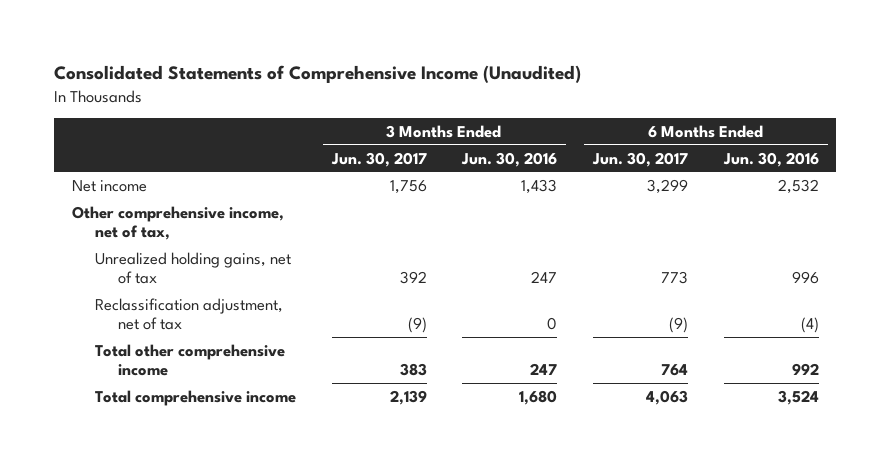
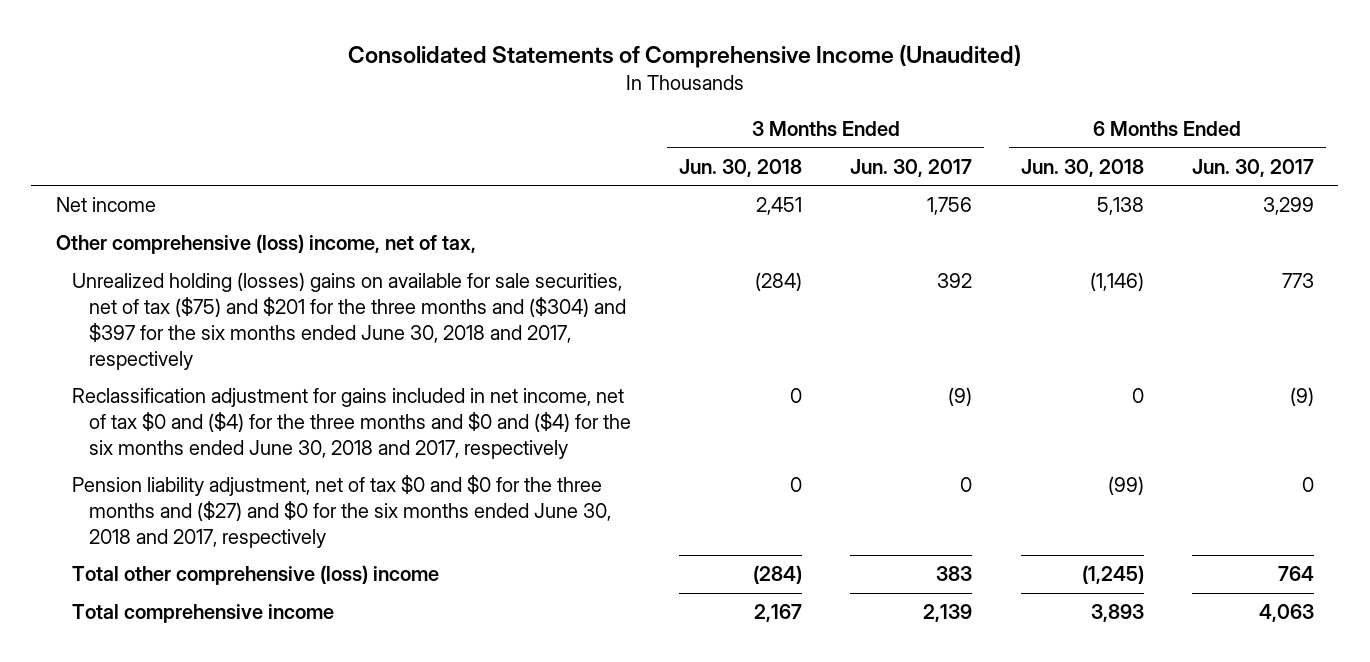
- | 3 Months Ended Jun. 30, 2017 | 3 Months Ended Jun. 30, 2016 | 6 Months Ended Jun. 30, 2017 | 6 Months Ended Jun. 30, 2016
+ | 3 Months Ended Jun. 30, 2018 | 3 Months Ended Jun. 30, 2017 | 6 Months Ended Jun. 30, 2018 | 6 Months Ended Jun. 30, 2017
- Other comprehensive income, net of tax,
- Unrealized holding gains, net of tax | 392 | 247 | 773 | 996
- Reclassification adjustment, net of tax | (9) | 0 | (9) | (4)
- Total other comprehensive income | 383 | 247 | 764 | 992
+ Other comprehensive (loss) income, net of tax,
+ Unrealized holding (losses) gains on available for sale securities, net of tax ($75) and $201 for the three months and ($304) and $397 for the six months ended June 30, 2018 and 2017, respectively | (284) | 392 | (1,146) | 773
+ Reclassification adjustment for gains included in net income, net of tax $0 and ($4) for the three months and $0 and ($4) for the six months ended June 30, 2018 and 2017, respectively | 0 | (9) | 0 | (9)
+ Pension liability adjustment, net of tax $0 and $0 for the three months and ($27) and $0 for the six months ended June 30, 2018 and 2017, respectively | 0 | 0 | (99) | 0
+ Total other comprehensive (loss) income | (284) | 383 | (1,245) | 764

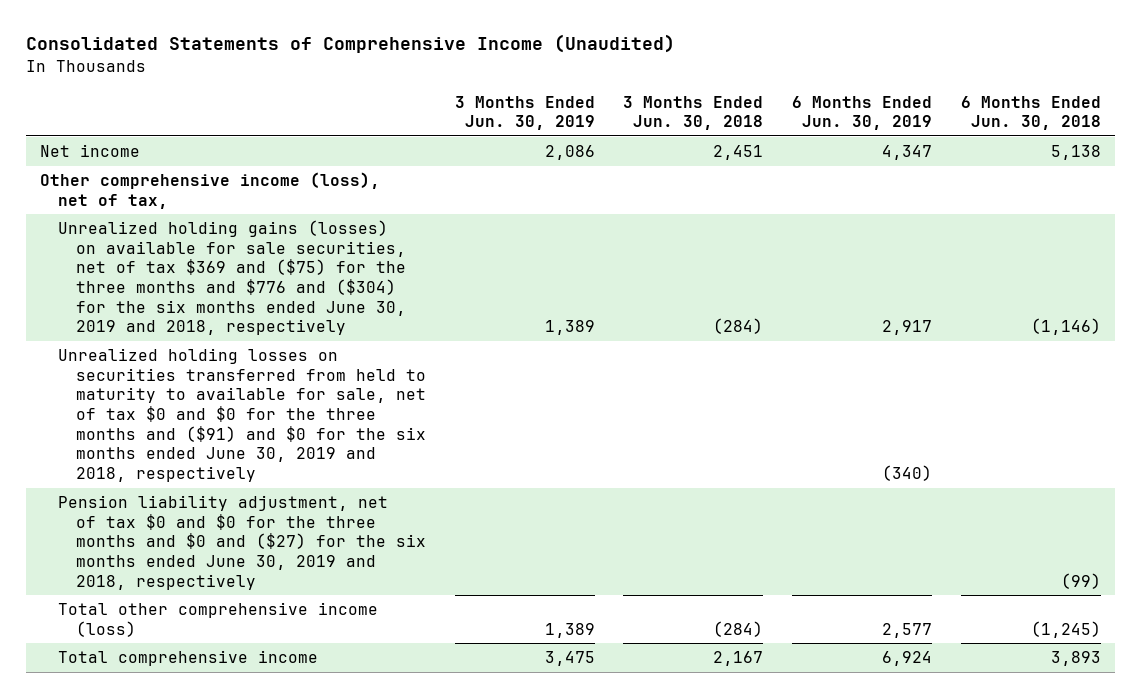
- | 3 Months Ended Jun. 30, 2018 | 3 Months Ended Jun. 30, 2017 | 6 Months Ended Jun. 30, 2018 | 6 Months Ended Jun. 30, 2017
+ | 3 Months Ended Jun. 30, 2019 | 3 Months Ended Jun. 30, 2018 | 6 Months Ended Jun. 30, 2019 | 6 Months Ended Jun. 30, 2018
- Other comprehensive (loss) income, net of tax,
- Unrealized holding (losses) gains on available for sale securities, net of tax ($75) and $201 for the three months and ($304) and $397 for the six months ended June 30, 2018 and 2017, respectively | (284) | 392 | (1,146) | 773
- Reclassification adjustment for gains included in net income, net of tax $0 and ($4) for the three months and $0 and ($4) for the six months ended June 30, 2018 and 2017, respectively | 0 | (9) | 0 | (9)
- Pension liability adjustment, net of tax $0 and $0 for the three months and ($27) and $0 for the six months ended June 30, 2018 and 2017, respectively | 0 | 0 | (99) | 0
- Total other comprehensive (loss) income | (284) | 383 | (1,245) | 764
+ Other comprehensive income (loss), net of tax,
+ Unrealized holding gains (losses) on available for sale securities, net of tax $369 and ($75) for the three months and $776 and ($304) for the six months ended June 30, 2019 and 2018, respectively | 1,389 | (284) | 2,917 | (1,146)
+ Unrealized holding losses on securities transferred from held to maturity to available for sale, net of tax $0 and $0 for the three months and ($91) and $0 for the six months ended June 30, 2019 and 2018, respectively | | | (340) |
+ Pension liability adjustment, net of tax $0 and $0 for the three months and $0 and ($27) for the six months ended June 30, 2019 and 2018, respectively | | | | (99)
+ Total other comprehensive income (loss) | 1,389 | (284) | 2,577 | (1,245)

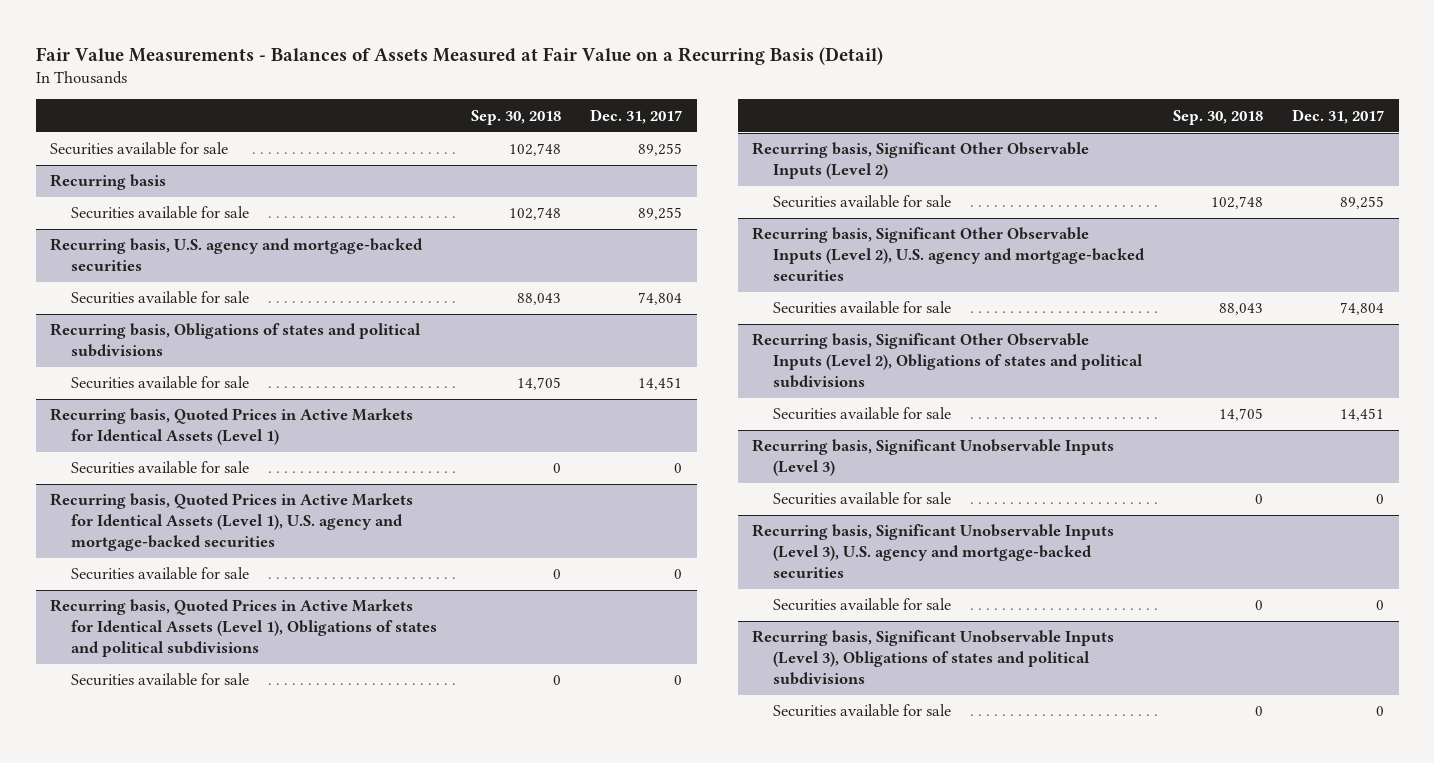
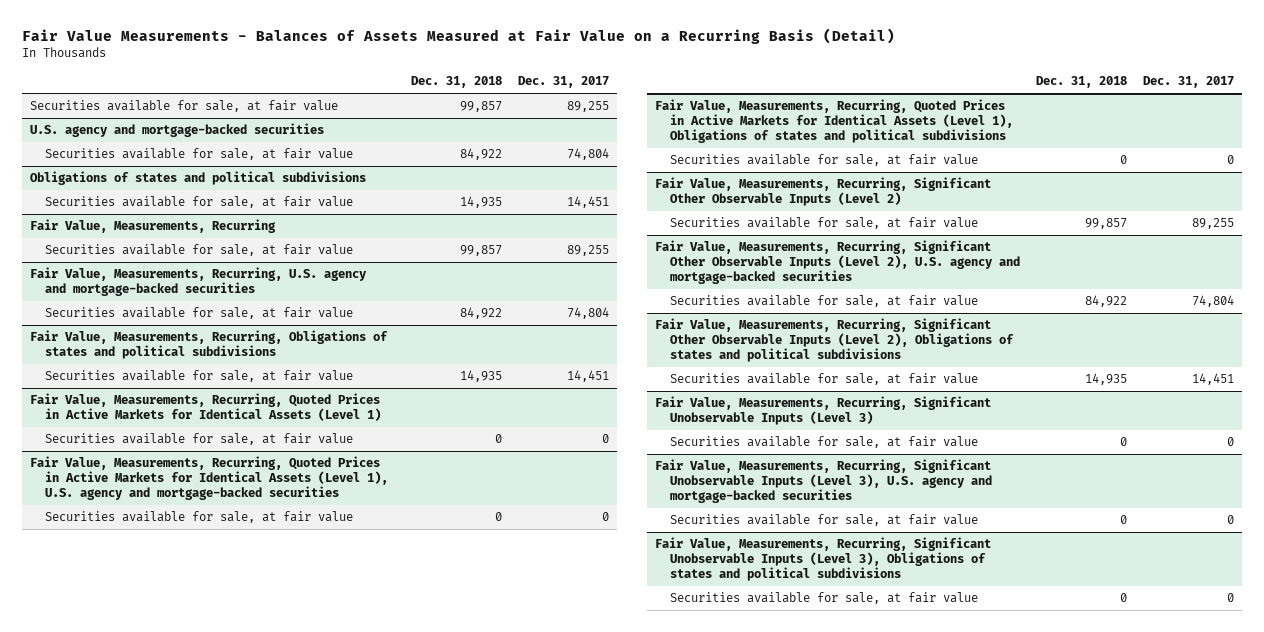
- | Sep. 30, 2018 | Dec. 31, 2017
+ | Dec. 31, 2018 | Dec. 31, 2017
- Securities available for sale | 102,748 | 89,255
- Recurring basis
- Securities available for sale | 102,748 | 89,255
- Recurring basis, U.S. agency and mortgage-backed securities
- Securities available for sale | 88,043 | 74,804
- Recurring basis, Obligations of states and political subdivisions
- Securities available for sale | 14,705 | 14,451
- Recurring basis, Quoted Prices in Active Markets for Identical Assets (Level 1)
- Securities available for sale | 0 | 0
- Recurring basis, Quoted Prices in Active Markets for Identical Assets (Level 1), U.S. agency and mortgage-backed securities
- Securities available for sale | 0 | 0
- Recurring basis, Quoted Prices in Active Markets for Identical Assets (Level 1), Obligations of states and political subdivisions
- Securities available for sale | 0 | 0
- Recurring basis, Significant Other Observable Inputs (Level 2)
- Securities available for sale | 102,748 | 89,255
- Recurring basis, Significant Other Observable Inputs (Level 2), U.S. agency and mortgage-backed securities
- Securities available for sale | 88,043 | 74,804
- Recurring basis, Significant Other Observable Inputs (Level 2), Obligations of states and political subdivisions
- Securities available for sale | 14,705 | 14,451
- Recurring basis, Significant Unobservable Inputs (Level 3)
- Securities available for sale | 0 | 0
- Recurring basis, Significant Unobservable Inputs (Level 3), U.S. agency and mortgage-backed securities
- Securities available for sale | 0 | 0
- Recurring basis, Significant Unobservable Inputs (Level 3), Obligations of states and political subdivisions
- Securities available for sale | 0 | 0
+ Securities available for sale, at fair value | 99,857 | 89,255
+ U.S. agency and mortgage-backed securities
+ Securities available for sale, at fair value | 84,922 | 74,804
+ Obligations of states and political subdivisions
+ Securities available for sale, at fair value | 14,935 | 14,451
+ Fair Value, Measurements, Recurring
+ Securities available for sale, at fair value | 99,857 | 89,255
+ Fair Value, Measurements, Recurring, U.S. agency and mortgage-backed securities
+ Securities available for sale, at fair value | 84,922 | 74,804
+ Fair Value, Measurements, Recurring, Obligations of states and political subdivisions
+ Securities available for sale, at fair value | 14,935 | 14,451
+ Fair Value, Measurements, Recurring, Quoted Prices in Active Markets for Identical Assets (Level 1)
+ Securities available for sale, at fair value | 0 | 0
+ Fair Value, Measurements, Recurring, Quoted Prices in Active Markets for Identical Assets (Level 1), U.S. agency and mortgage-backed securities
+ Securities available for sale, at fair value | 0 | 0
+ Fair Value, Measurements, Recurring, Quoted Prices in Active Markets for Identical Assets (Level 1), Obligations of states and political subdivisions
+ Securities available for sale, at fair value | 0 | 0
+ Fair Value, Measurements, Recurring, Significant Other Observable Inputs (Level 2)
+ Securities available for sale, at fair value | 99,857 | 89,255
+ Fair Value, Measurements, Recurring, Significant Other Observable Inputs (Level 2), U.S. agency and mortgage-backed securities
+ Securities available for sale, at fair value | 84,922 | 74,804
+ Fair Value, Measurements, Recurring, Significant Other Observable Inputs (Level 2), Obligations of states and political subdivisions
+ Securities available for sale, at fair value | 14,935 | 14,451
+ Fair Value, Measurements, Recurring, Significant Unobservable Inputs (Level 3)
+ Securities available for sale, at fair value | 0 | 0
+ Fair Value, Measurements, Recurring, Significant Unobservable Inputs (Level 3), U.S. agency and mortgage-backed securities
+ Securities available for sale, at fair value | 0 | 0
+ Fair Value, Measurements, Recurring, Significant Unobservable Inputs (Level 3), Obligations of states and political subdivisions
+ Securities available for sale, at fair value | 0 | 0

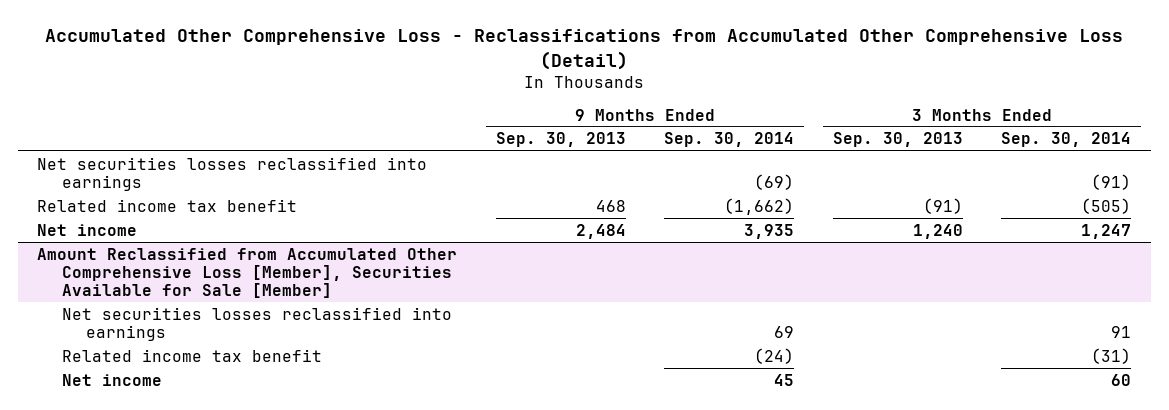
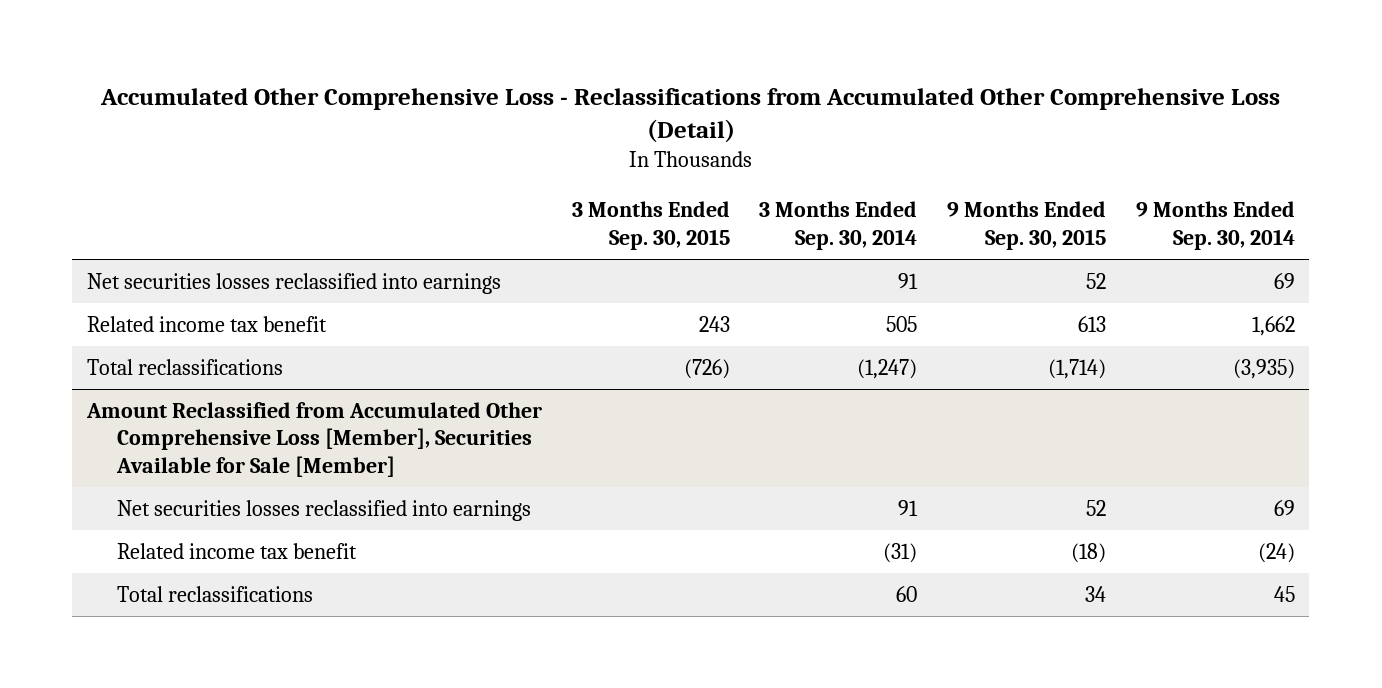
- | 9 Months Ended Sep. 30, 2013 | 9 Months Ended Sep. 30, 2014 | 3 Months Ended Sep. 30, 2013 | 3 Months Ended Sep. 30, 2014
+ | 3 Months Ended Sep. 30, 2015 | 3 Months Ended Sep. 30, 2014 | 9 Months Ended Sep. 30, 2015 | 9 Months Ended Sep. 30, 2014
- Net securities losses reclassified into earnings | | (69) | | (91)
- Related income tax benefit | 468 | (1,662) | (91) | (505)
- Net income | 2,484 | 3,935 | 1,240 | 1,247
+ Net securities losses reclassified into earnings | | 91 | 52 | 69
+ Related income tax benefit | 243 | 505 | 613 | 1,662
+ Total reclassifications | (726) | (1,247) | (1,714) | (3,935)
@ Amount Reclassified from Accumulated Other Comprehensive Loss [Member], Securities Available for Sale [Member]
- Net income | | 45 | | 60
+ Total reclassifications | | 60 | 34 | 45

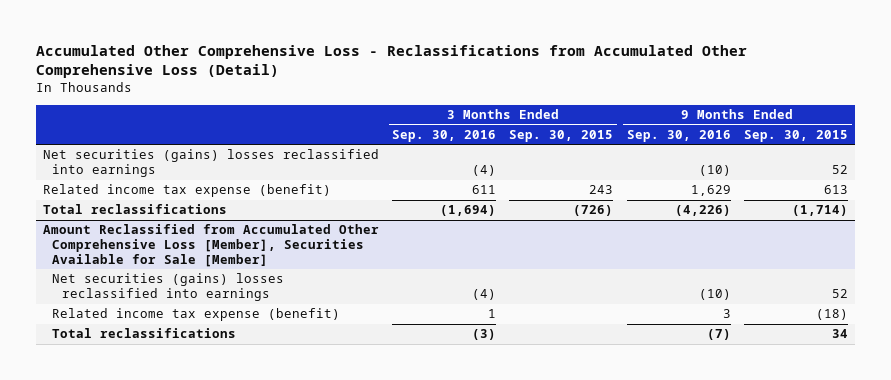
- | 3 Months Ended Sep. 30, 2015 | 3 Months Ended Sep. 30, 2014 | 9 Months Ended Sep. 30, 2015 | 9 Months Ended Sep. 30, 2014
+ | 3 Months Ended Sep. 30, 2016 | 3 Months Ended Sep. 30, 2015 | 9 Months Ended Sep. 30, 2016 | 9 Months Ended Sep. 30, 2015
- Net securities losses reclassified into earnings | | 91 | 52 | 69
- Related income tax benefit | 243 | 505 | 613 | 1,662
+ Net securities (gains) losses reclassified into earnings | (4) | | (10) | 52
+ Related income tax expense (benefit) | 611 | 243 | 1,629 | 613
@ Amount Reclassified from Accumulated Other Comprehensive Loss [Member], Securities Available for Sale [Member]
- Net securities losses reclassified into earnings | | 91 | 52 | 69
- Related income tax benefit | | (31) | (18) | (24)
+ Net securities (gains) losses reclassified into earnings | (4) | | (10) | 52
+ Related income tax expense (benefit) | 1 | | 3 | (18)

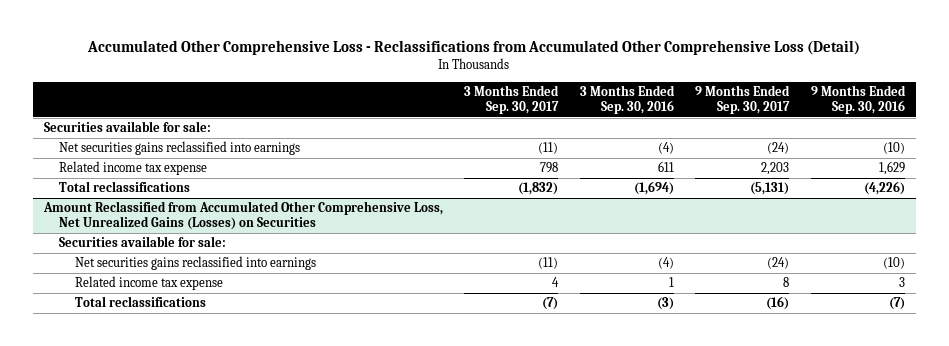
- | 3 Months Ended Sep. 30, 2016 | 3 Months Ended Sep. 30, 2015 | 9 Months Ended Sep. 30, 2016 | 9 Months Ended Sep. 30, 2015
+ | 3 Months Ended Sep. 30, 2017 | 3 Months Ended Sep. 30, 2016 | 9 Months Ended Sep. 30, 2017 | 9 Months Ended Sep. 30, 2016
- Net securities (gains) losses reclassified into earnings | (4) | | (10) | 52
- Related income tax expense (benefit) | 611 | 243 | 1,629 | 613
+ Securities available for sale:
+ Net securities gains reclassified into earnings | (11) | (4) | (24) | (10)
+ Related income tax expense | 798 | 611 | 2,203 | 1,629
- Amount Reclassified from Accumulated Other Comprehensive Loss [Member], Securities Available for Sale [Member]
- Net securities (gains) losses reclassified into earnings | (4) | | (10) | 52
- Related income tax expense (benefit) | 1 | | 3 | (18)
+ Amount Reclassified from Accumulated Other Comprehensive Loss, Net Unrealized Gains (Losses) on Securities
+ Securities available for sale:
+ Net securities gains reclassified into earnings | (11) | (4) | (24) | (10)
+ Related income tax expense | 4 | 1 | 8 | 3

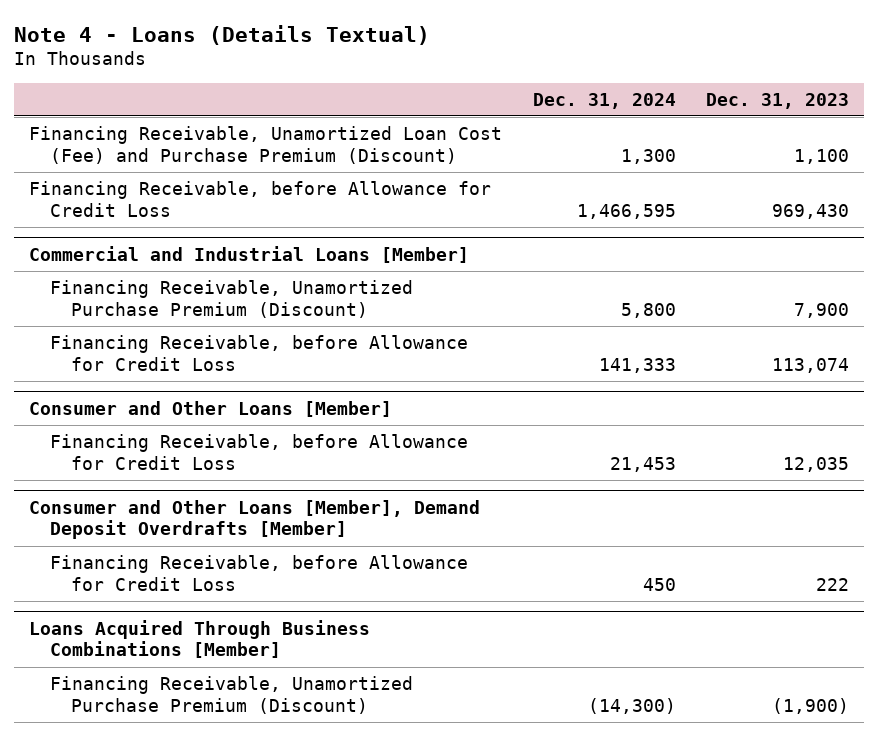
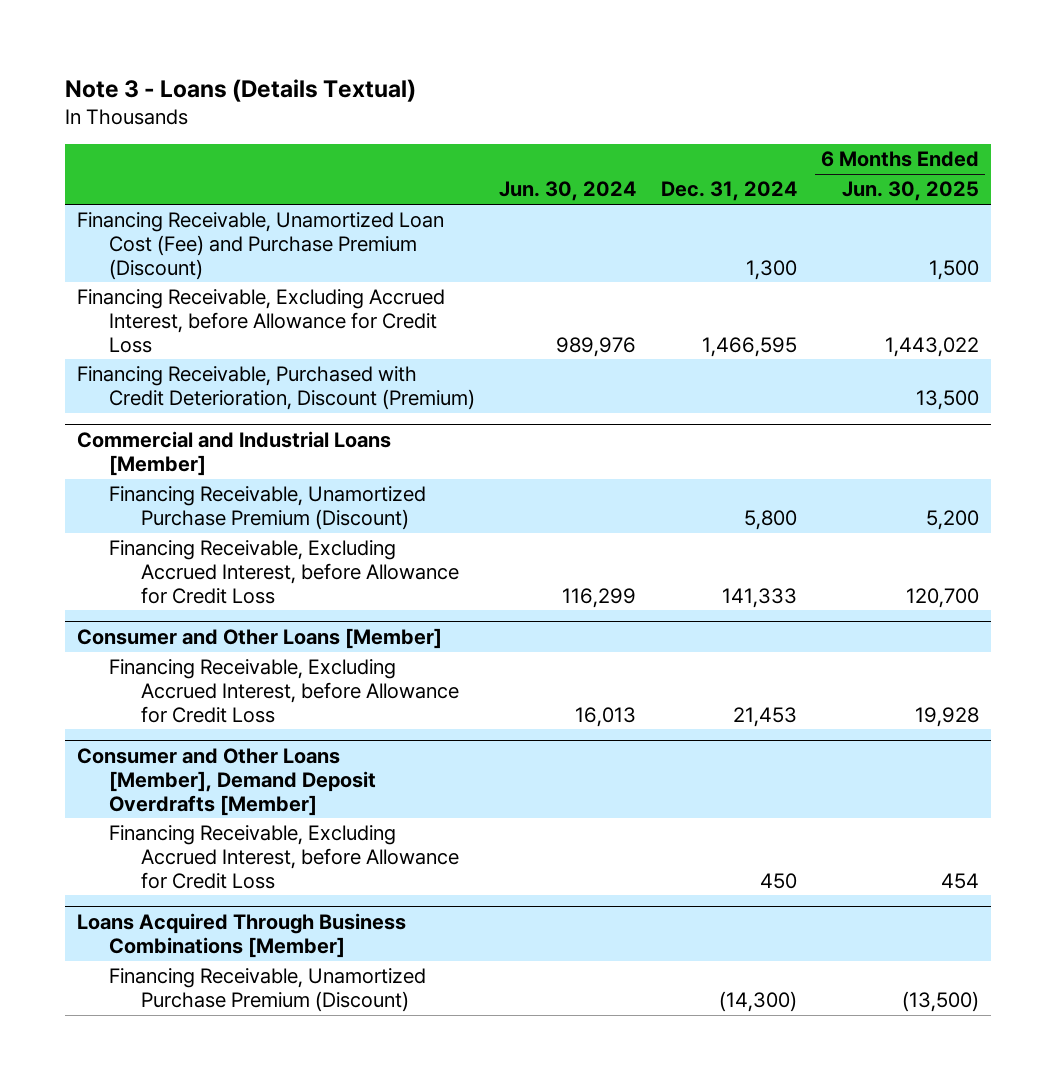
- Note 4 - Loans (Details Textual)
+ Note 3 - Loans (Details Textual)
- | Dec. 31, 2024 | Dec. 31, 2023
+ | Jun. 30, 2024 | Dec. 31, 2024 | 6 Months Ended Jun. 30, 2025
- Financing Receivable, before Allowance for Credit Loss | 1,466,595 | 969,430
+ Financing Receivable, Excluding Accrued Interest, before Allowance for Credit Loss | 989,976 | 1,466,595 | 1,443,022
+ Financing Receivable, Purchased with Credit Deterioration, Discount (Premium) | | | 13,500
@ Commercial and Industrial Loans [Member]
- Financing Receivable, before Allowance for Credit Loss | 141,333 | 113,074
+ Financing Receivable, Excluding Accrued Interest, before Allowance for Credit Loss | 116,299 | 141,333 | 120,700
@ Consumer and Other Loans [Member]
- Financing Receivable, before Allowance for Credit Loss | 21,453 | 12,035
+ Financing Receivable, Excluding Accrued Interest, before Allowance for Credit Loss | 16,013 | 21,453 | 19,928
@ Consumer and Other Loans [Member], Demand Deposit Overdrafts [Member]
- Financing Receivable, before Allowance for Credit Loss | 450 | 222
+ Financing Receivable, Excluding Accrued Interest, before Allowance for Credit Loss | | 450 | 454

